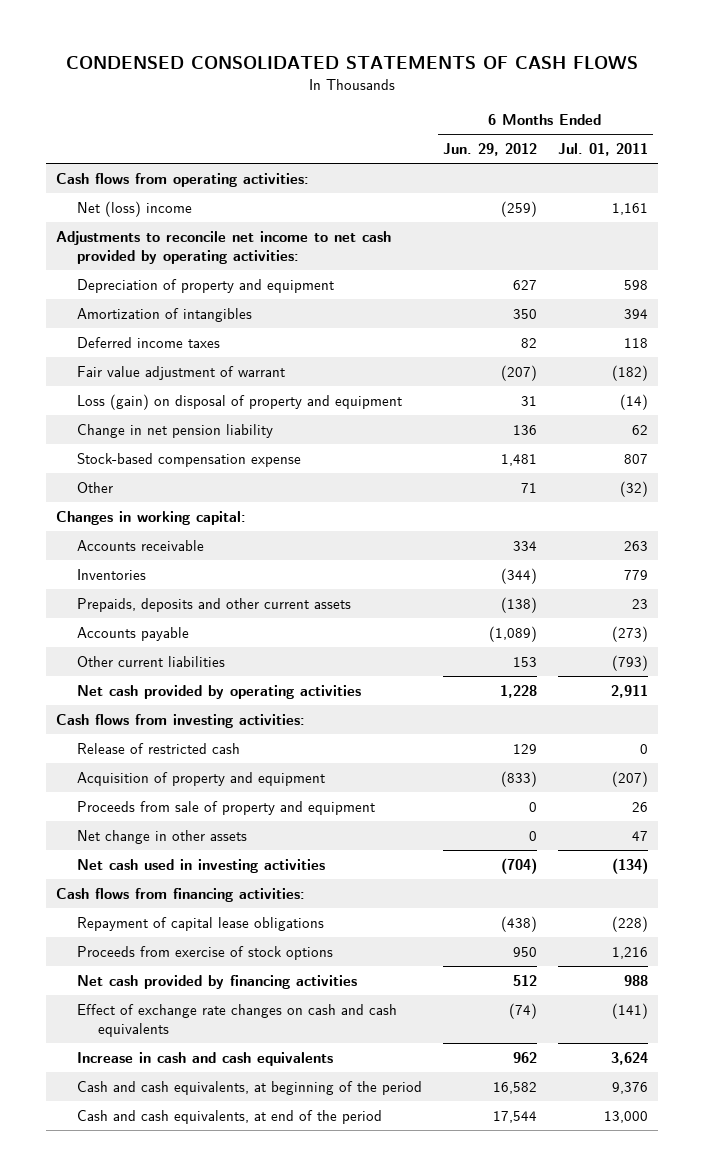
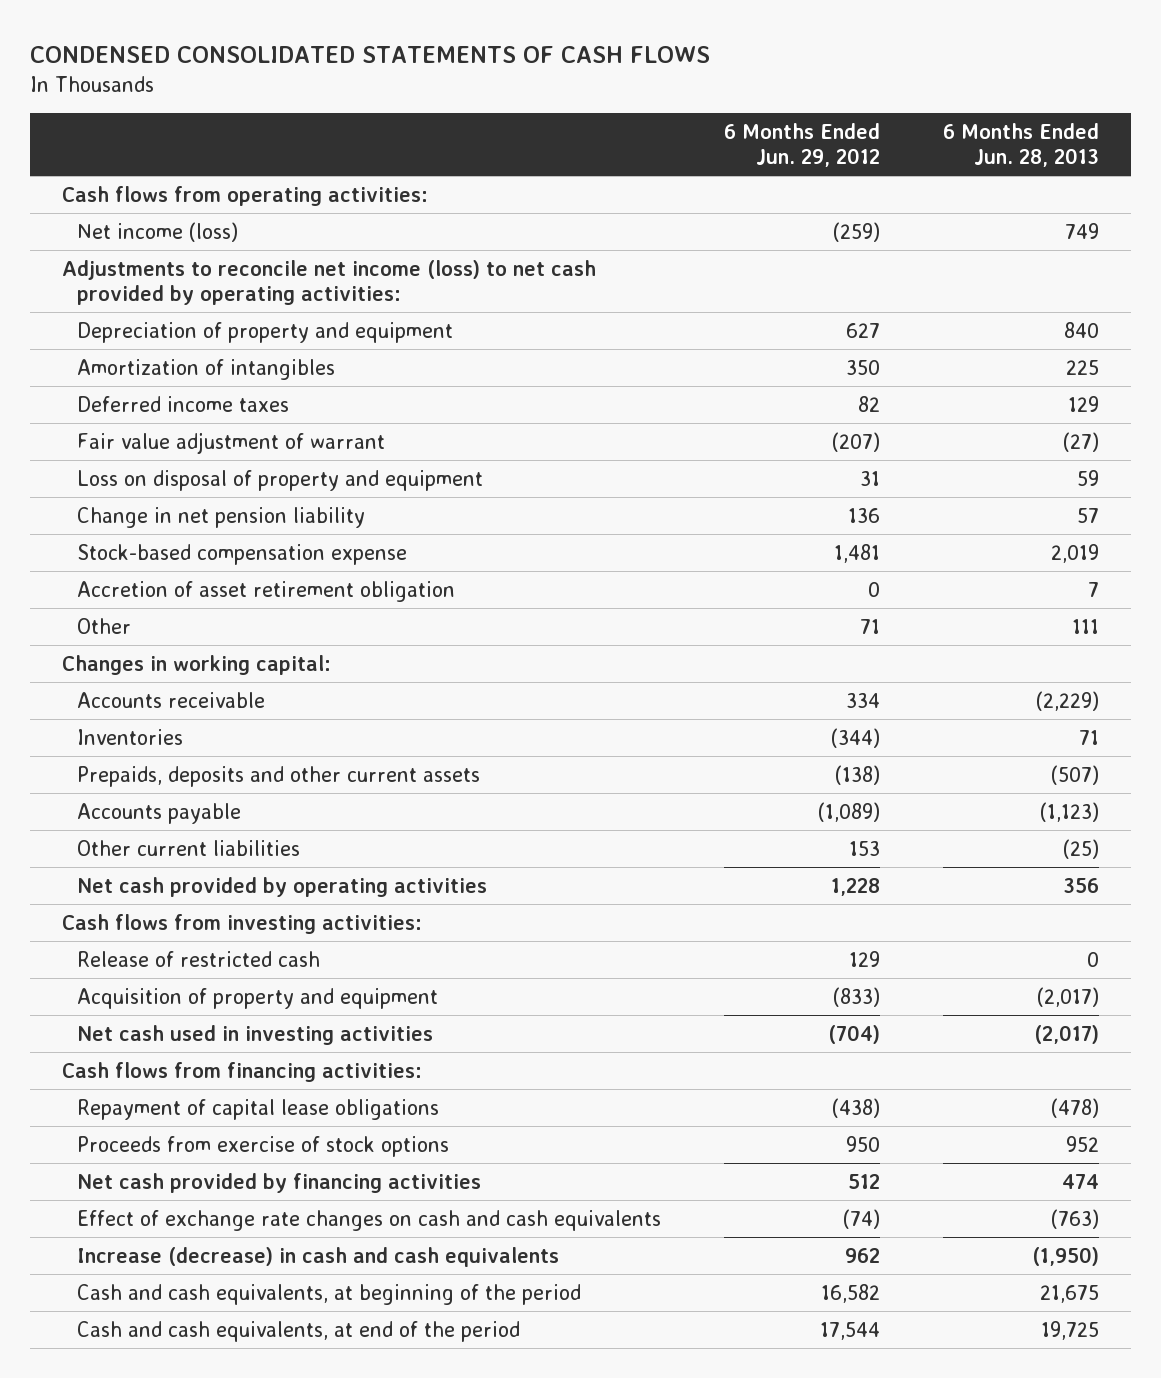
- | 6 Months Ended Jun. 29, 2012 | 6 Months Ended Jul. 01, 2011
+ | 6 Months Ended Jun. 29, 2012 | 6 Months Ended Jun. 28, 2013
- Net (loss) income | (259) | 1,161
- Adjustments to reconcile net income to net cash provided by operating activities:
+ Net income (loss) | (259) | 749
+ Adjustments to reconcile net income (loss) to net cash provided by operating activities:
- Loss (gain) on disposal of property and equipment | 31 | (14)
+ Loss on disposal of property and equipment | 31 | 59
+ Accretion of asset retirement obligation | 0 | 7
- Proceeds from sale of property and equipment | 0 | 26
- Net change in other assets | 0 | 47
- Increase in cash and cash equivalents | 962 | 3,624
+ Increase (decrease) in cash and cash equivalents | 962 | (1,950)

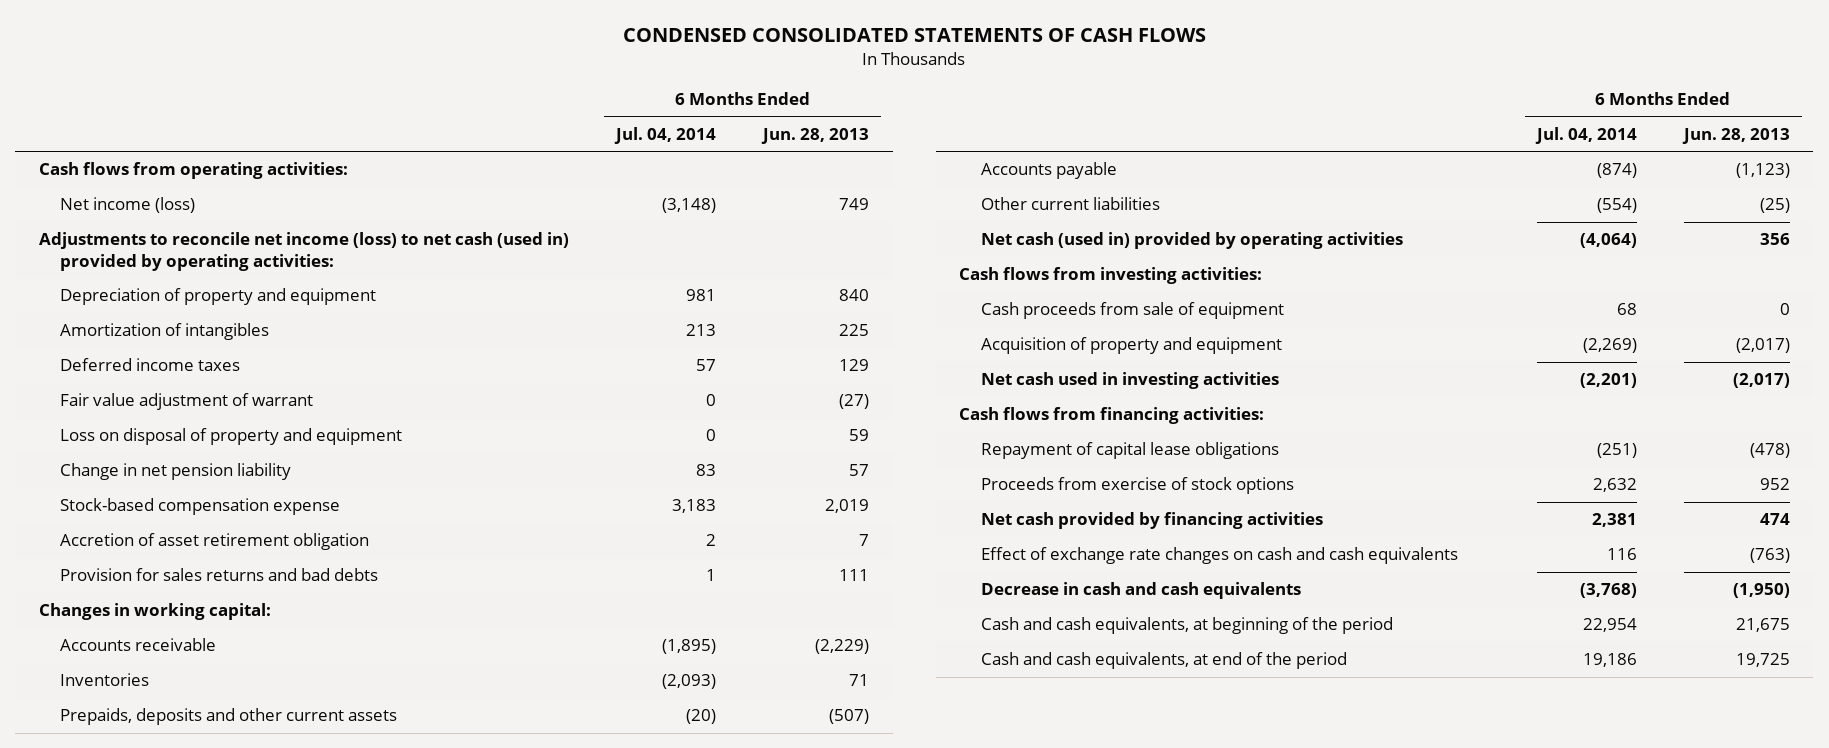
- | 6 Months Ended Jun. 29, 2012 | 6 Months Ended Jun. 28, 2013
+ | 6 Months Ended Jul. 04, 2014 | 6 Months Ended Jun. 28, 2013
- Adjustments to reconcile net income (loss) to net cash provided by operating activities:
+ Adjustments to reconcile net income (loss) to net cash (used in) provided by operating activities:
- Other | 71 | 111
+ Provision for sales returns and bad debts | 1 | 111
- Net cash provided by operating activities | 1,228 | 356
+ Net cash (used in) provided by operating activities | (4,064) | 356
- Release of restricted cash | 129 | 0
+ Cash proceeds from sale of equipment | 68 | 0
- Increase (decrease) in cash and cash equivalents | 962 | (1,950)
+ Decrease in cash and cash equivalents | (3,768) | (1,950)

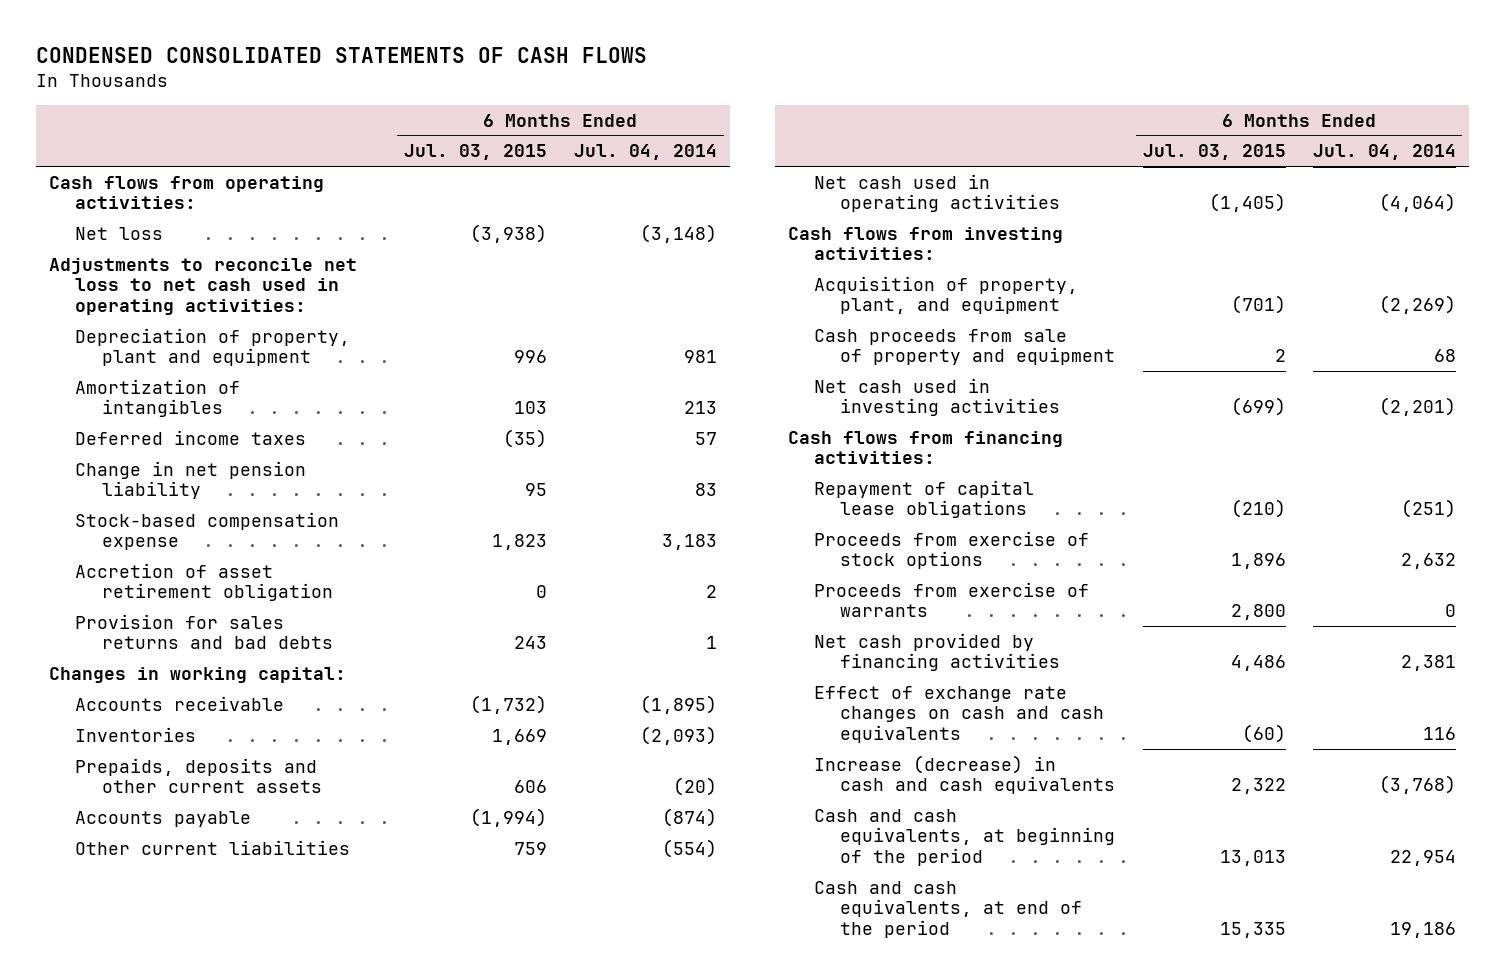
- | 6 Months Ended Jul. 04, 2014 | 6 Months Ended Jun. 28, 2013
+ | 6 Months Ended Jul. 03, 2015 | 6 Months Ended Jul. 04, 2014
- Net income (loss) | (3,148) | 749
- Adjustments to reconcile net income (loss) to net cash (used in) provided by operating activities:
- Depreciation of property and equipment | 981 | 840
+ Net loss | (3,938) | (3,148)
+ Adjustments to reconcile net loss to net cash used in operating activities:
+ Depreciation of property, plant and equipment | 996 | 981
- Fair value adjustment of warrant | 0 | (27)
- Loss on disposal of property and equipment | 0 | 59
- Net cash (used in) provided by operating activities | (4,064) | 356
+ Net cash used in operating activities | (1,405) | (4,064)
- Cash proceeds from sale of equipment | 68 | 0
- Acquisition of property and equipment | (2,269) | (2,017)
+ Acquisition of property, plant, and equipment | (701) | (2,269)
+ Cash proceeds from sale of property and equipment | 2 | 68
+ Proceeds from exercise of warrants | 2,800 | 0
- Decrease in cash and cash equivalents | (3,768) | (1,950)
+ Increase (decrease) in cash and cash equivalents | 2,322 | (3,768)

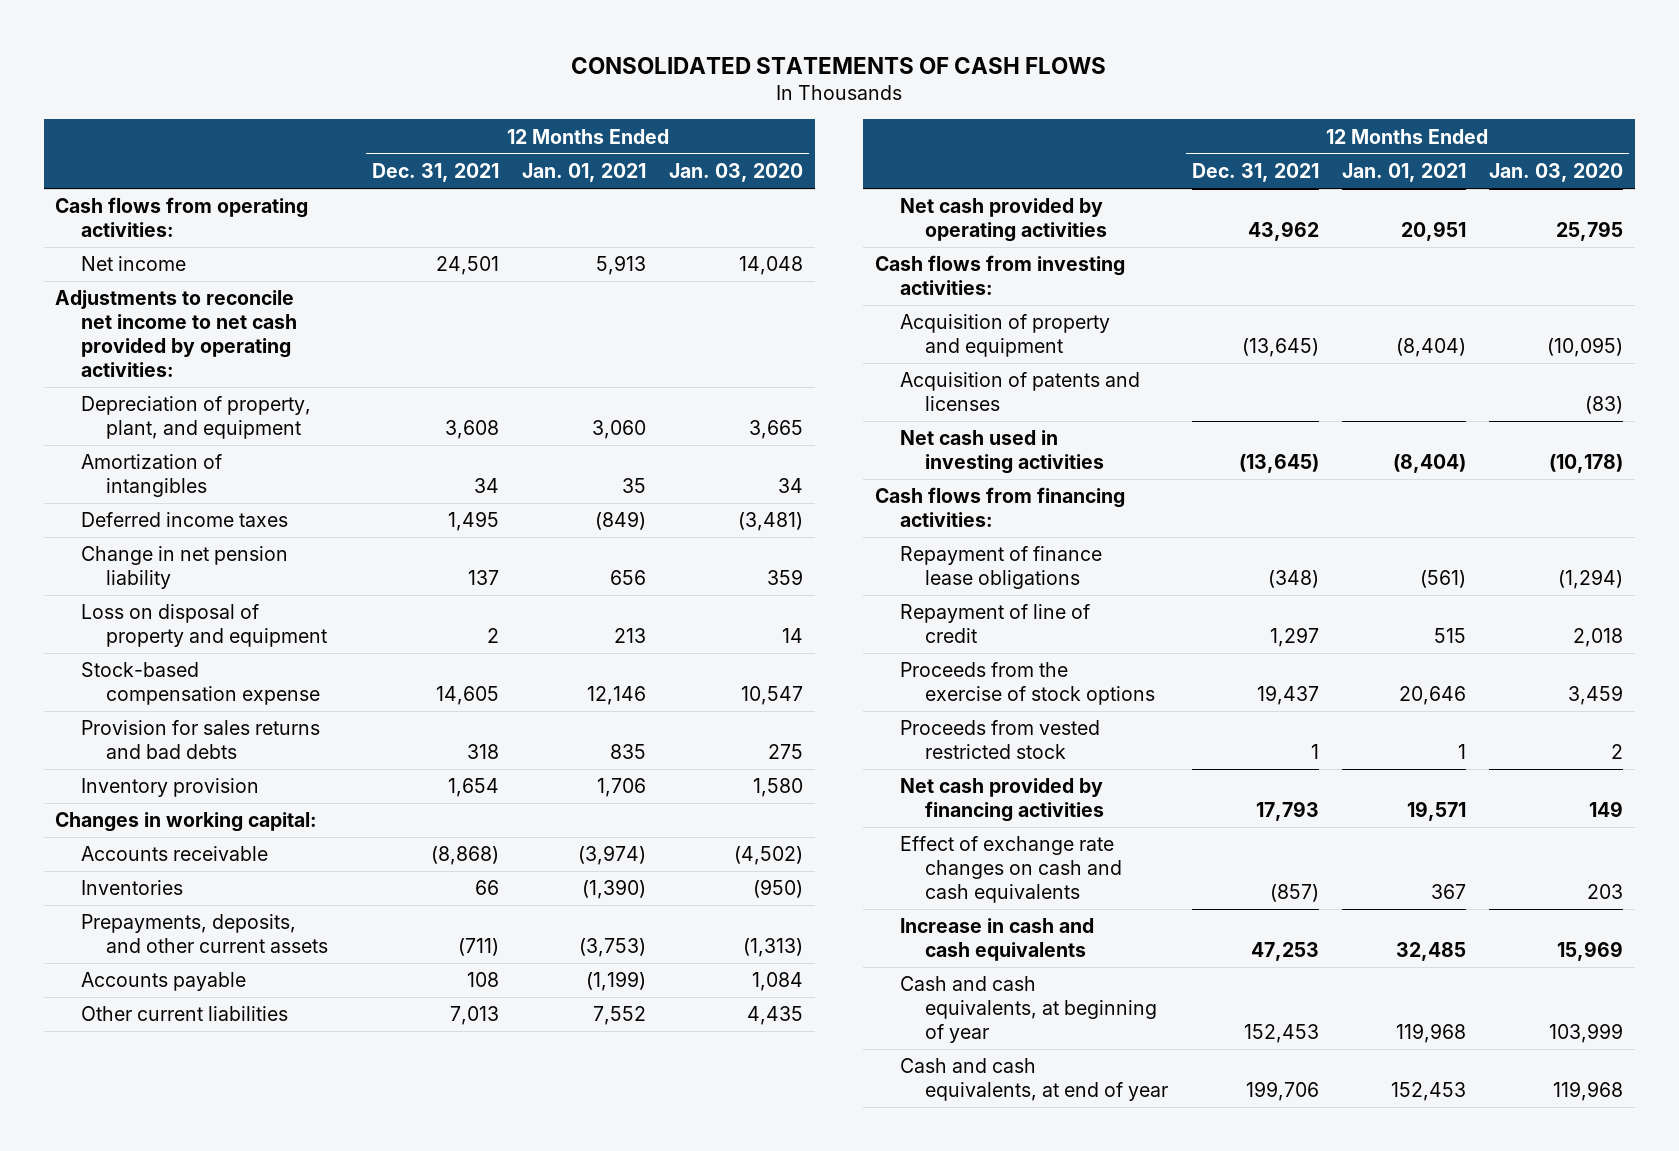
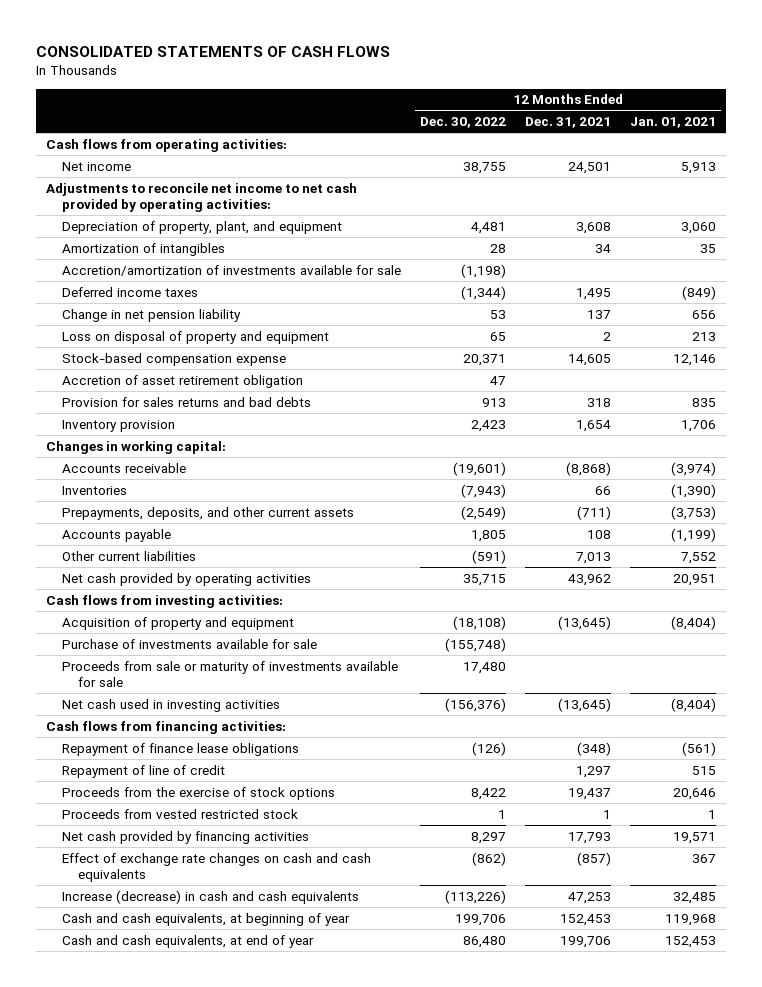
- | 12 Months Ended Dec. 31, 2021 | 12 Months Ended Jan. 01, 2021 | 12 Months Ended Jan. 03, 2020
+ | 12 Months Ended Dec. 30, 2022 | 12 Months Ended Dec. 31, 2021 | 12 Months Ended Jan. 01, 2021
+ Accretion/amortization of investments available for sale | (1,198) | |
+ Accretion of asset retirement obligation | 47 | |
- Acquisition of patents and licenses | | | (83)
+ Purchase of investments available for sale | (155,748) | |
+ Proceeds from sale or maturity of investments available for sale | 17,480 | |
- Increase in cash and cash equivalents | 47,253 | 32,485 | 15,969
+ Increase (decrease) in cash and cash equivalents | (113,226) | 47,253 | 32,485

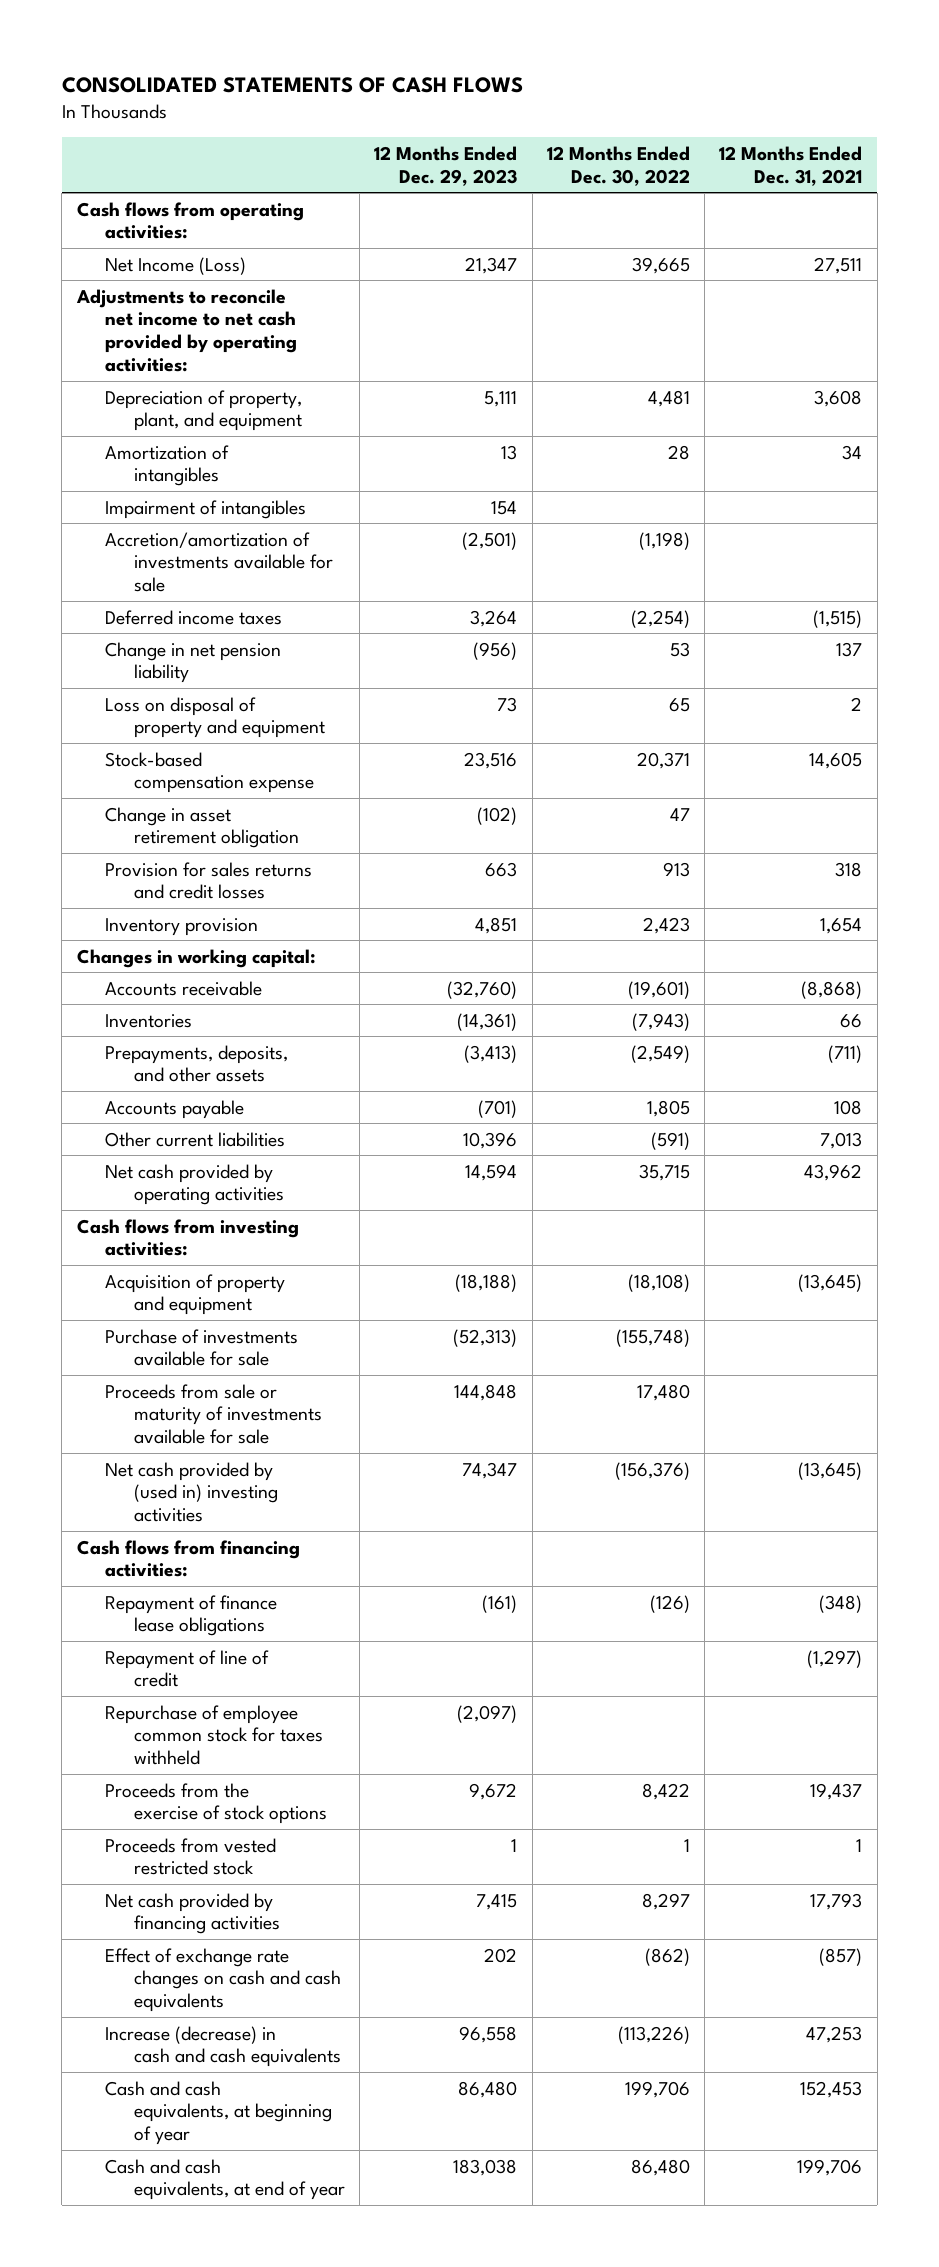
- | 12 Months Ended Dec. 30, 2022 | 12 Months Ended Dec. 31, 2021 | 12 Months Ended Jan. 01, 2021
+ | 12 Months Ended Dec. 29, 2023 | 12 Months Ended Dec. 30, 2022 | 12 Months Ended Dec. 31, 2021
- Net income | 38,755 | 24,501 | 5,913
+ Net Income (Loss) | 21,347 | 39,665 | 27,511
+ Impairment of intangibles | 154 | |
- Deferred income taxes | (1,344) | 1,495 | (849)
+ Deferred income taxes | 3,264 | (2,254) | (1,515)
- Accretion of asset retirement obligation | 47 | |
- Provision for sales returns and bad debts | 913 | 318 | 835
+ Change in asset retirement obligation | (102) | 47 |
+ Provision for sales returns and credit losses | 663 | 913 | 318
- Prepayments, deposits, and other current assets | (2,549) | (711) | (3,753)
+ Prepayments, deposits, and other assets | (3,413) | (2,549) | (711)
- Net cash used in investing activities | (156,376) | (13,645) | (8,404)
+ Net cash provided by (used in) investing activities | 74,347 | (156,376) | (13,645)
- Repayment of line of credit | | 1,297 | 515
+ Repayment of line of credit | | | (1,297)
+ Repurchase of employee common stock for taxes withheld | (2,097) | |

